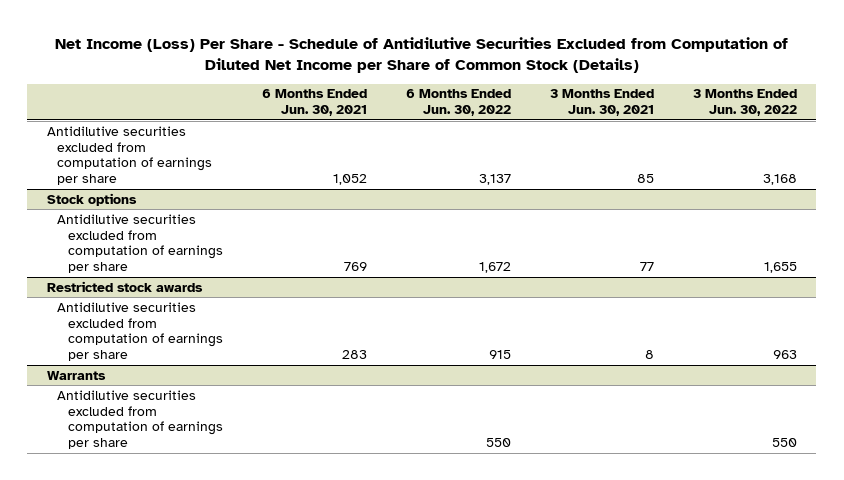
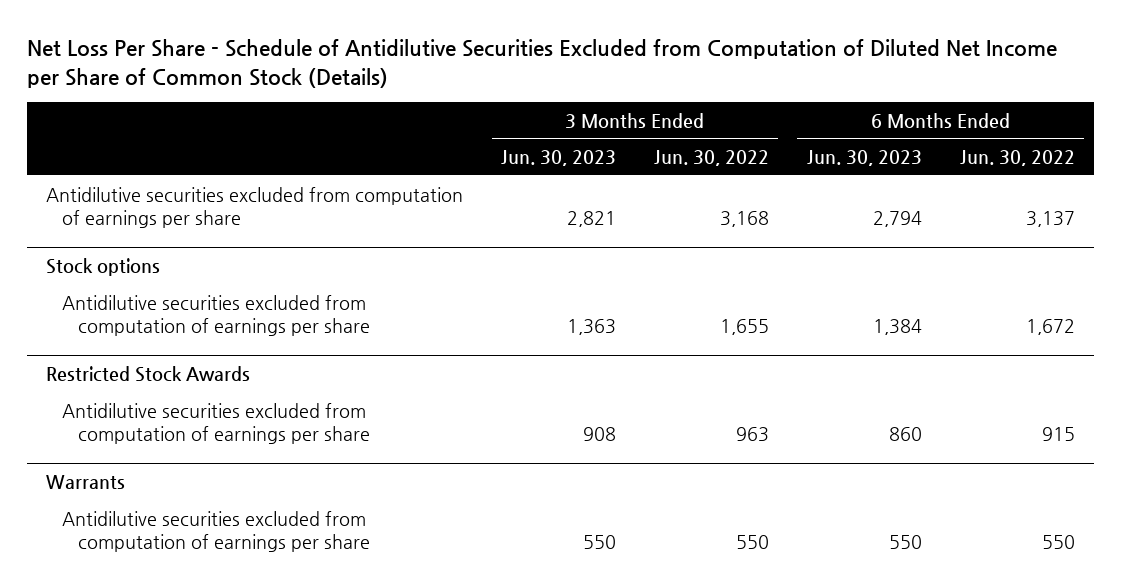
- Net Income (Loss) Per Share - Schedule of Antidilutive Securities Excluded from Computation of Diluted Net Income per Share of Common Stock (Details)
+ Net Loss Per Share - Schedule of Antidilutive Securities Excluded from Computation of Diluted Net Income per Share of Common Stock (Details)
- | 6 Months Ended Jun. 30, 2021 | 6 Months Ended Jun. 30, 2022 | 3 Months Ended Jun. 30, 2021 | 3 Months Ended Jun. 30, 2022
+ | 3 Months Ended Jun. 30, 2023 | 3 Months Ended Jun. 30, 2022 | 6 Months Ended Jun. 30, 2023 | 6 Months Ended Jun. 30, 2022
- Restricted stock awards
+ Restricted Stock Awards

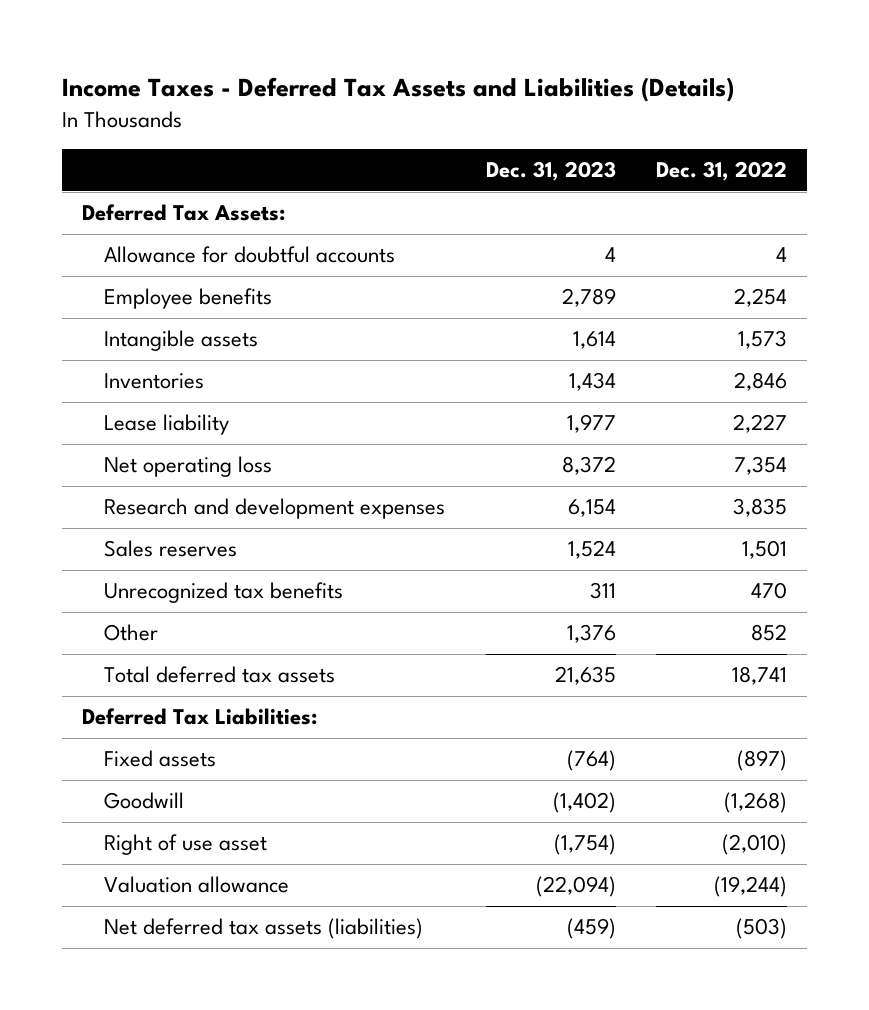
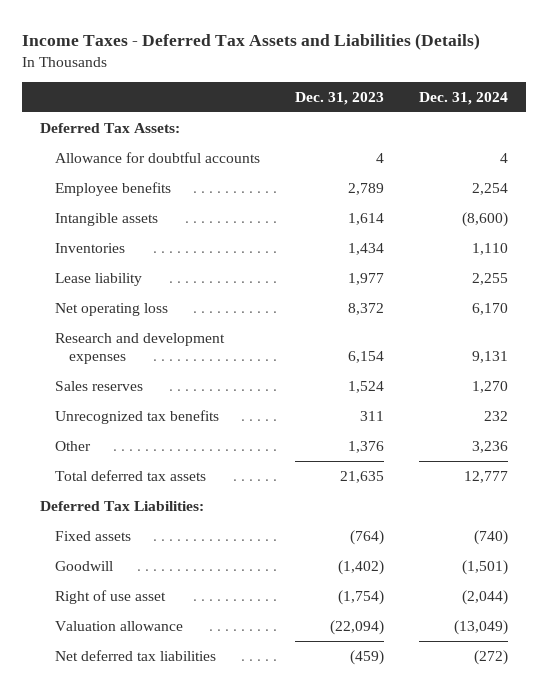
- | Dec. 31, 2023 | Dec. 31, 2022
+ | Dec. 31, 2023 | Dec. 31, 2024
- Net deferred tax assets (liabilities) | (459) | (503)
+ Net deferred tax liabilities | (459) | (272)

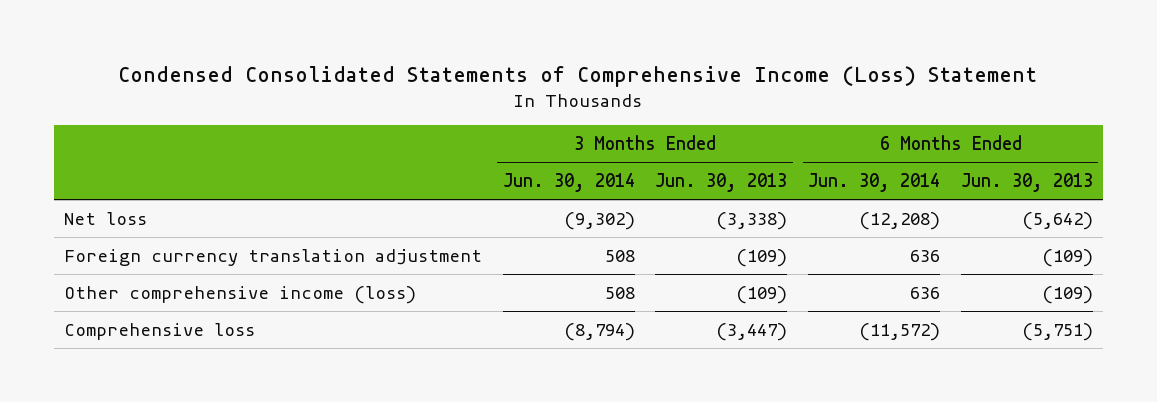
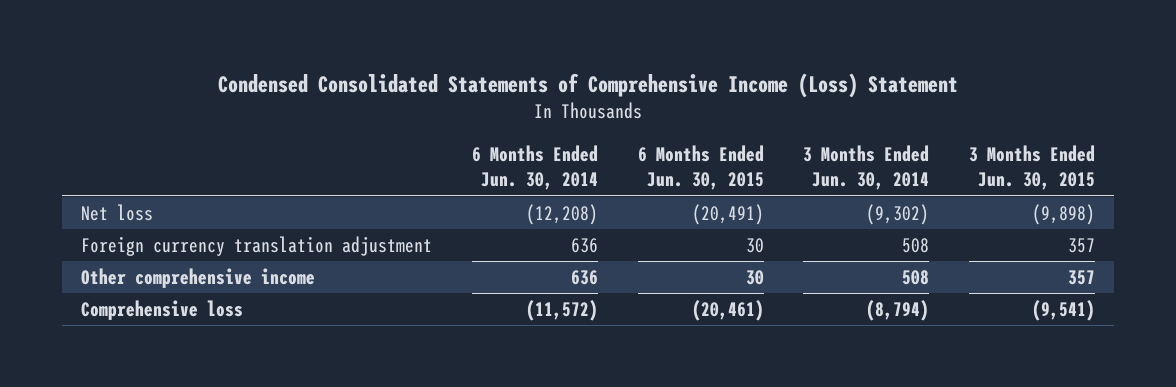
- | 3 Months Ended Jun. 30, 2014 | 3 Months Ended Jun. 30, 2013 | 6 Months Ended Jun. 30, 2014 | 6 Months Ended Jun. 30, 2013
+ | 6 Months Ended Jun. 30, 2014 | 6 Months Ended Jun. 30, 2015 | 3 Months Ended Jun. 30, 2014 | 3 Months Ended Jun. 30, 2015
- Other comprehensive income (loss) | 508 | (109) | 636 | (109)
+ Other comprehensive income | 636 | 30 | 508 | 357

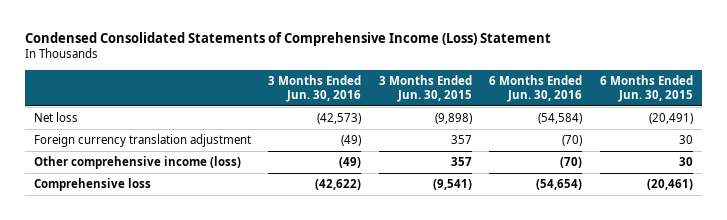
- | 6 Months Ended Jun. 30, 2014 | 6 Months Ended Jun. 30, 2015 | 3 Months Ended Jun. 30, 2014 | 3 Months Ended Jun. 30, 2015
+ | 3 Months Ended Jun. 30, 2016 | 3 Months Ended Jun. 30, 2015 | 6 Months Ended Jun. 30, 2016 | 6 Months Ended Jun. 30, 2015
- Other comprehensive income | 636 | 30 | 508 | 357
+ Other comprehensive income (loss) | (49) | 357 | (70) | 30

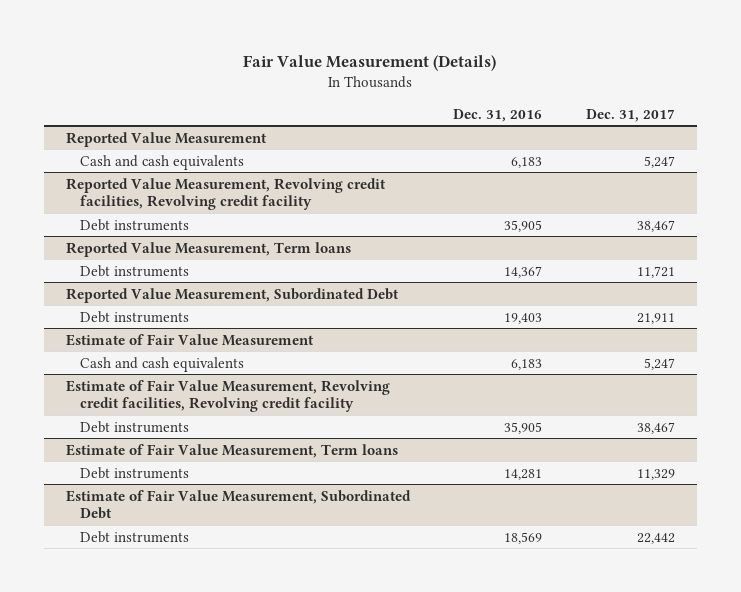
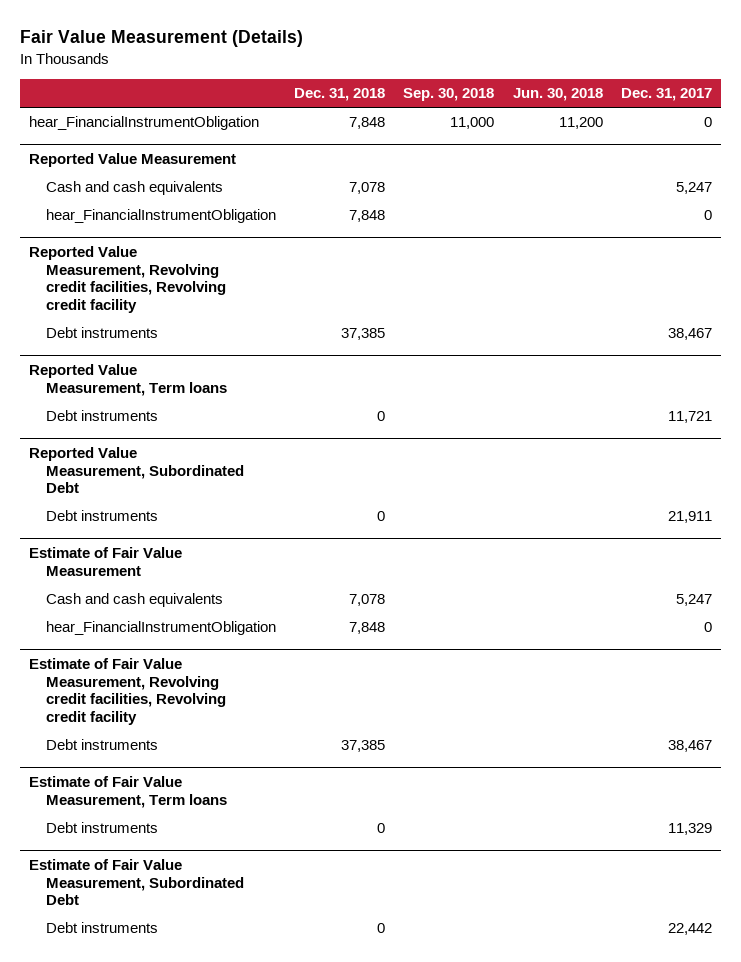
- | Dec. 31, 2016 | Dec. 31, 2017
+ | Dec. 31, 2018 | Sep. 30, 2018 | Jun. 30, 2018 | Dec. 31, 2017
+ hear_FinancialInstrumentObligation | 7,848 | 11,000 | 11,200 | 0
@ Reported Value Measurement
+ hear_FinancialInstrumentObligation | 7,848 | | | 0
@ Estimate of Fair Value Measurement
+ hear_FinancialInstrumentObligation | 7,848 | | | 0

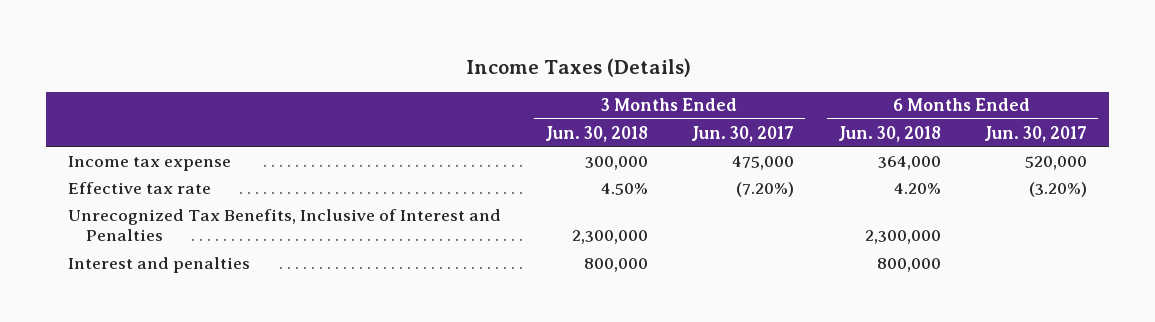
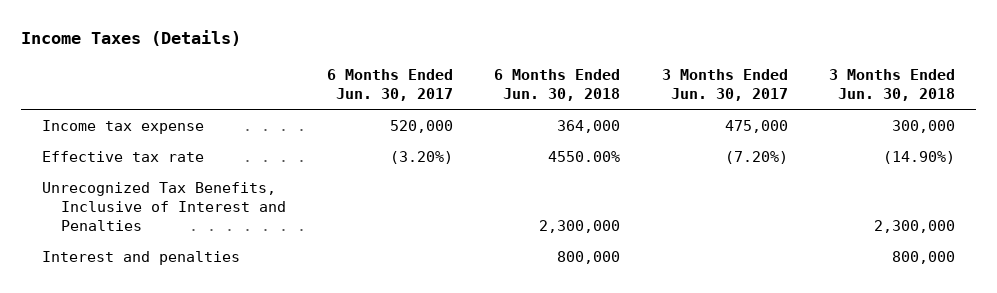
- | 3 Months Ended Jun. 30, 2018 | 3 Months Ended Jun. 30, 2017 | 6 Months Ended Jun. 30, 2018 | 6 Months Ended Jun. 30, 2017
+ | 6 Months Ended Jun. 30, 2017 | 6 Months Ended Jun. 30, 2018 | 3 Months Ended Jun. 30, 2017 | 3 Months Ended Jun. 30, 2018
- Effective tax rate | 4.50% | (7.20%) | 4.20% | (3.20%)
+ Effective tax rate | (3.20%) | 4550.00% | (7.20%) | (14.90%)

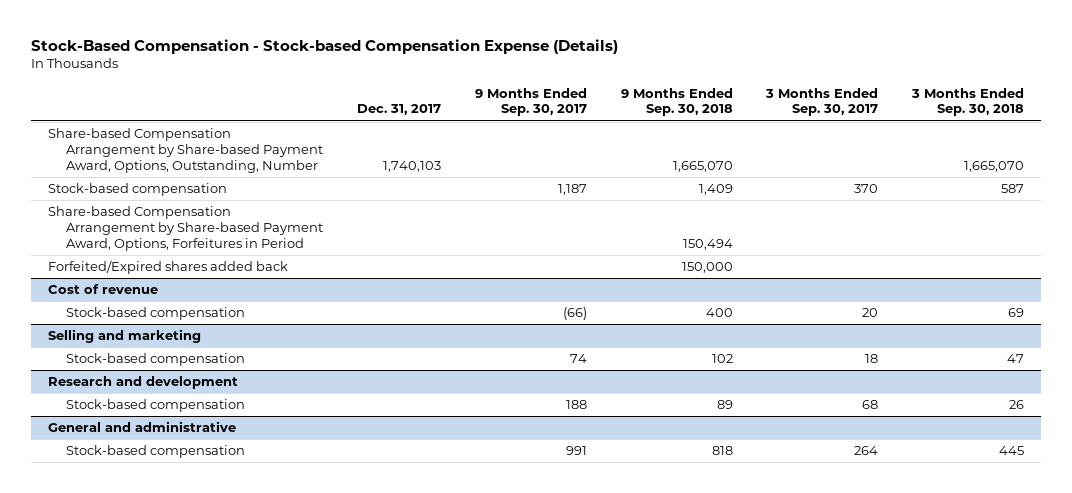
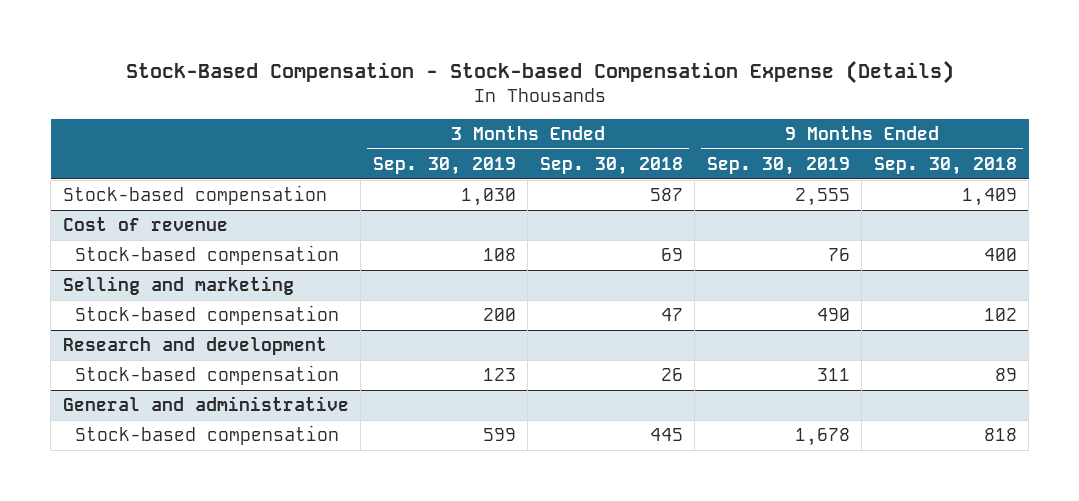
- | Dec. 31, 2017 | 9 Months Ended Sep. 30, 2017 | 9 Months Ended Sep. 30, 2018 | 3 Months Ended Sep. 30, 2017 | 3 Months Ended Sep. 30, 2018
+ | 3 Months Ended Sep. 30, 2019 | 3 Months Ended Sep. 30, 2018 | 9 Months Ended Sep. 30, 2019 | 9 Months Ended Sep. 30, 2018
- Share-based Compensation Arrangement by Share-based Payment Award, Options, Outstanding, Number | 1,740,103 | | 1,665,070 | | 1,665,070
- Share-based Compensation Arrangement by Share-based Payment Award, Options, Forfeitures in Period | | | 150,494 | |
- Forfeited/Expired shares added back | | | 150,000 | |

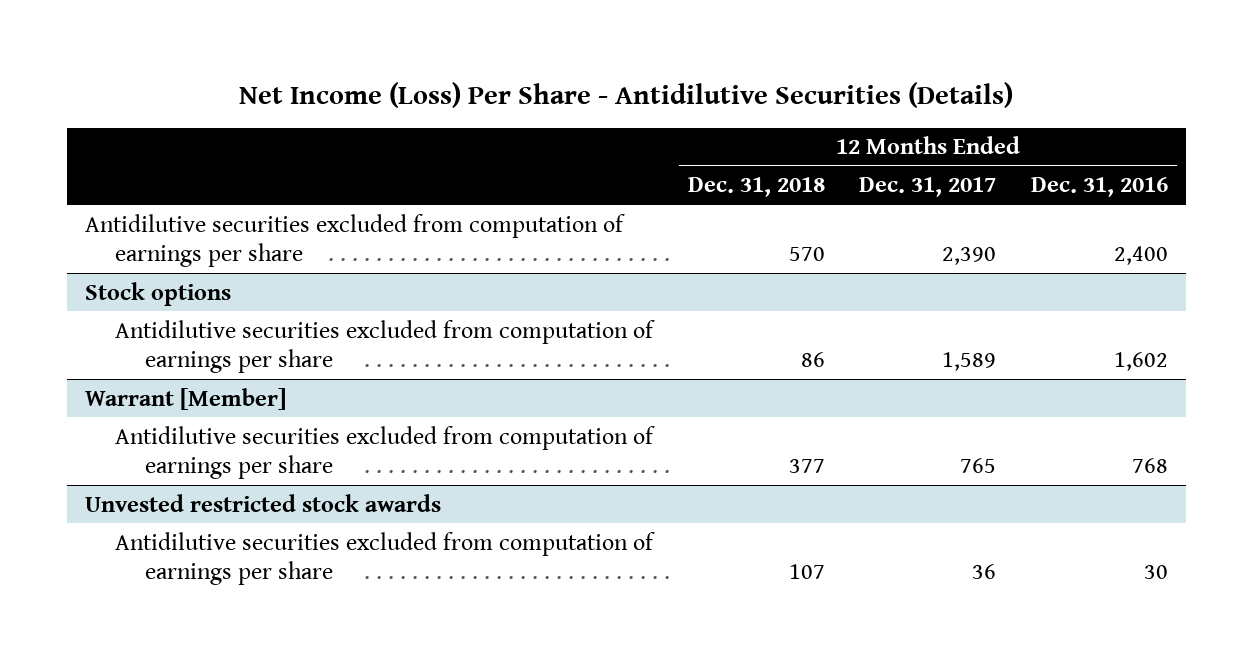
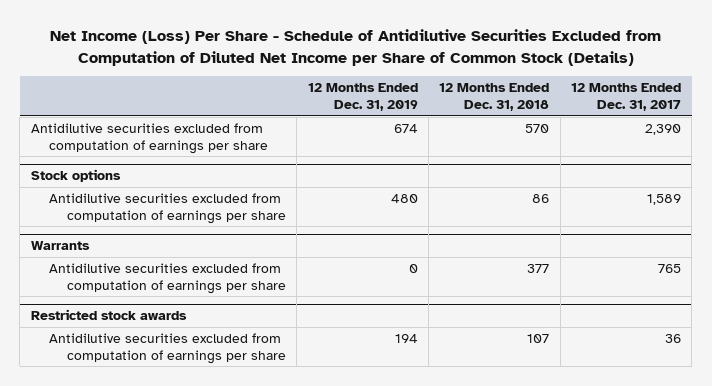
- Net Income (Loss) Per Share - Antidilutive Securities (Details)
+ Net Income (Loss) Per Share - Schedule of Antidilutive Securities Excluded from Computation of Diluted Net Income per Share of Common Stock (Details)
- | 12 Months Ended Dec. 31, 2018 | 12 Months Ended Dec. 31, 2017 | 12 Months Ended Dec. 31, 2016
+ | 12 Months Ended Dec. 31, 2019 | 12 Months Ended Dec. 31, 2018 | 12 Months Ended Dec. 31, 2017
- Warrant [Member]
+ Warrants
- Unvested restricted stock awards
+ Restricted stock awards

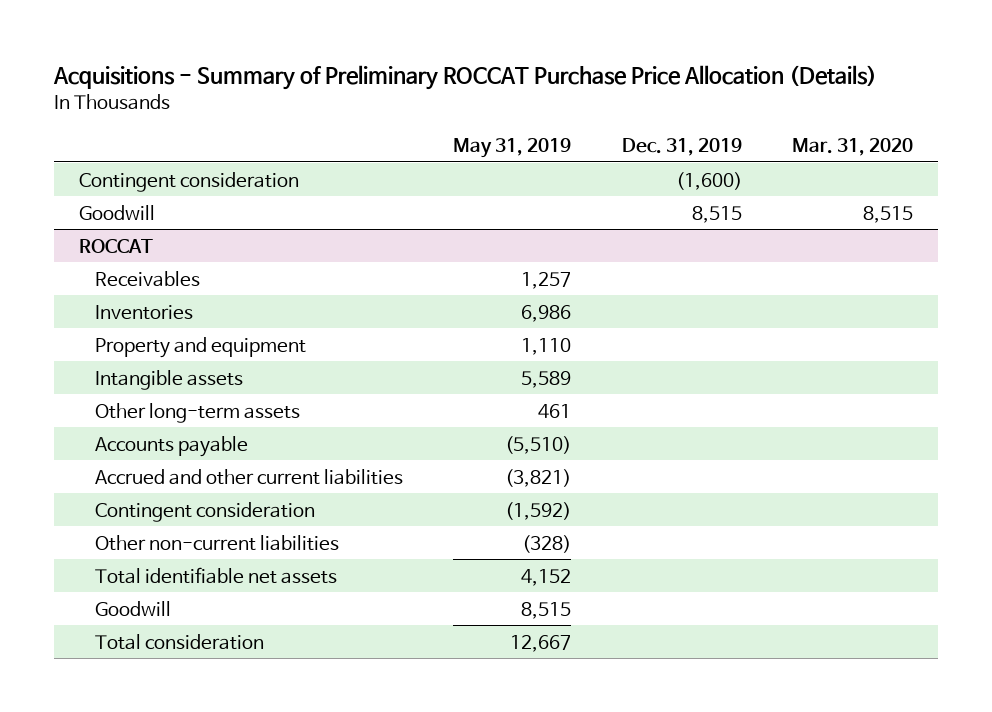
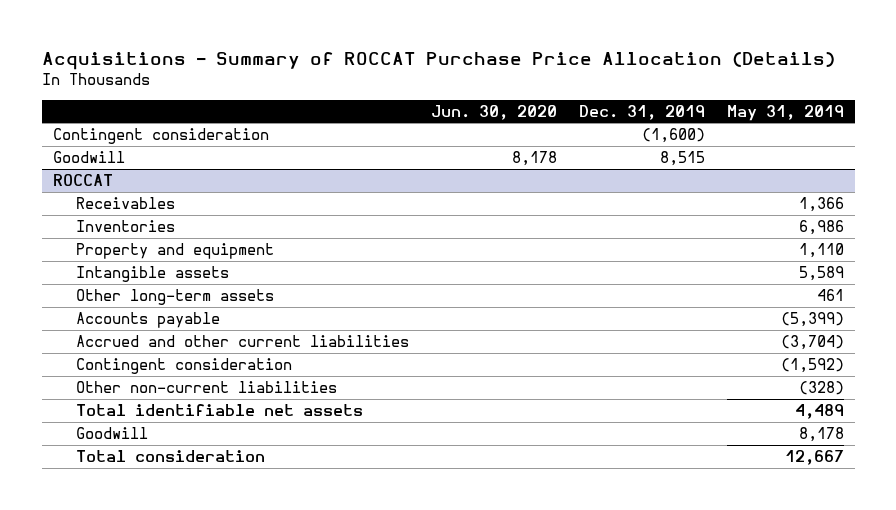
- Acquisitions - Summary of Preliminary ROCCAT Purchase Price Allocation (Details)
+ Acquisitions - Summary of ROCCAT Purchase Price Allocation (Details)
- | May 31, 2019 | Dec. 31, 2019 | Mar. 31, 2020
+ | Jun. 30, 2020 | Dec. 31, 2019 | May 31, 2019
@ ROCCAT
- Receivables | 1,257 | |
+ Receivables | | | 1,366
- Accounts payable | (5,510) | |
- Accrued and other current liabilities | (3,821) | |
+ Accounts payable | | | (5,399)
+ Accrued and other current liabilities | | | (3,704)
- Total identifiable net assets | 4,152 | |
- Goodwill | 8,515 | |
+ Total identifiable net assets | | | 4,489
+ Goodwill | | | 8,178

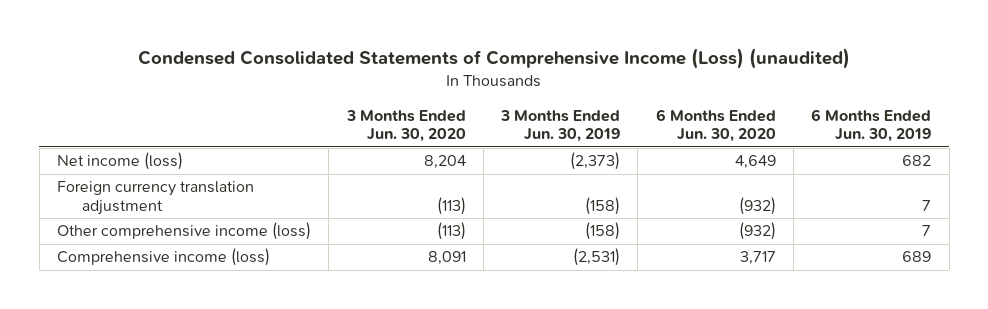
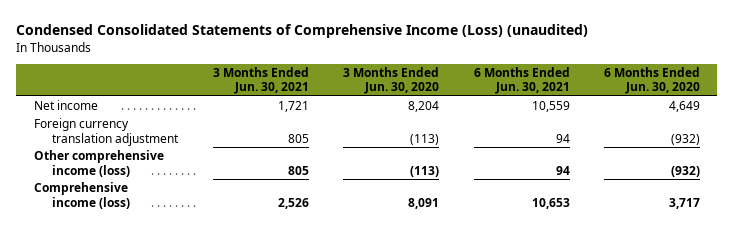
- | 3 Months Ended Jun. 30, 2020 | 3 Months Ended Jun. 30, 2019 | 6 Months Ended Jun. 30, 2020 | 6 Months Ended Jun. 30, 2019
+ | 3 Months Ended Jun. 30, 2021 | 3 Months Ended Jun. 30, 2020 | 6 Months Ended Jun. 30, 2021 | 6 Months Ended Jun. 30, 2020
- Net income (loss) | 8,204 | (2,373) | 4,649 | 682
+ Net income | 1,721 | 8,204 | 10,559 | 4,649

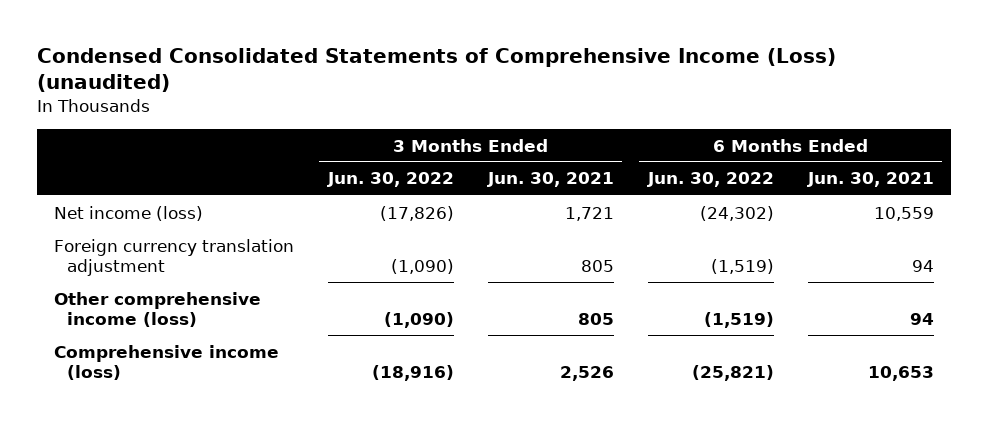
- | 3 Months Ended Jun. 30, 2021 | 3 Months Ended Jun. 30, 2020 | 6 Months Ended Jun. 30, 2021 | 6 Months Ended Jun. 30, 2020
+ | 3 Months Ended Jun. 30, 2022 | 3 Months Ended Jun. 30, 2021 | 6 Months Ended Jun. 30, 2022 | 6 Months Ended Jun. 30, 2021
- Net income | 1,721 | 8,204 | 10,559 | 4,649
+ Net income (loss) | (17,826) | 1,721 | (24,302) | 10,559

